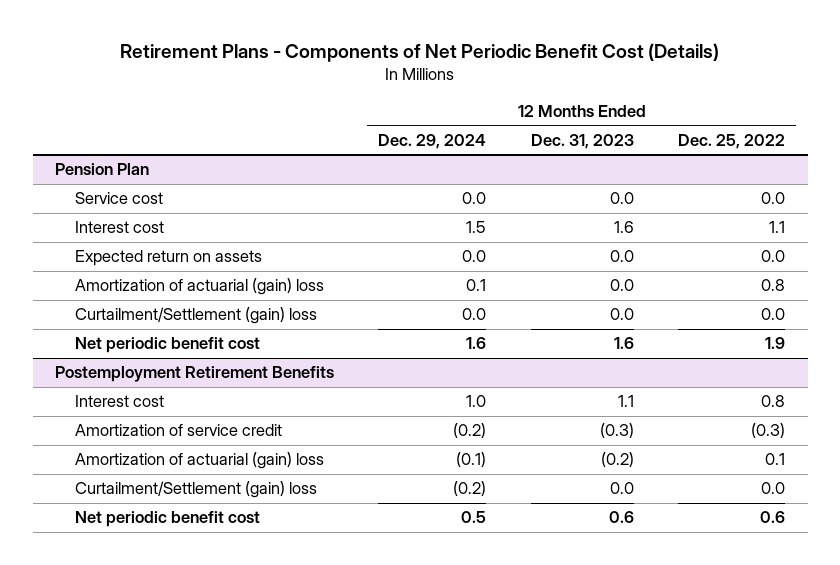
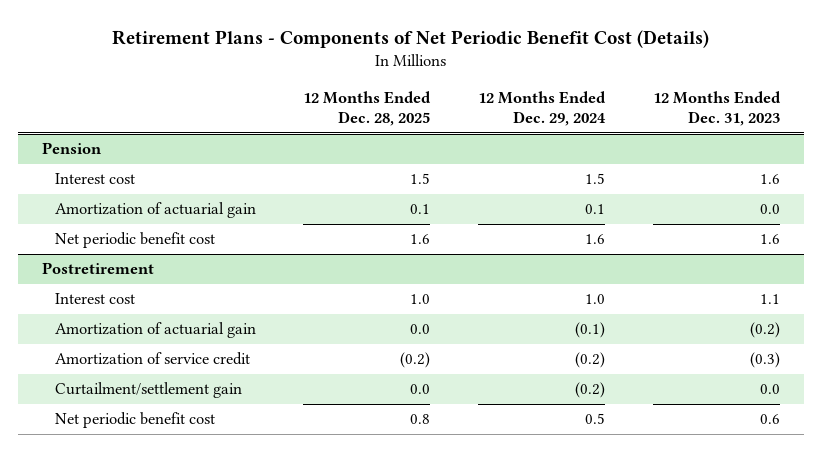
- | 12 Months Ended Dec. 29, 2024 | 12 Months Ended Dec. 31, 2023 | 12 Months Ended Dec. 25, 2022
+ | 12 Months Ended Dec. 28, 2025 | 12 Months Ended Dec. 29, 2024 | 12 Months Ended Dec. 31, 2023
- Pension Plan
- Service cost | 0.0 | 0.0 | 0.0
+ Pension
- Expected return on assets | 0.0 | 0.0 | 0.0
- Amortization of actuarial (gain) loss | 0.1 | 0.0 | 0.8
- Curtailment/Settlement (gain) loss | 0.0 | 0.0 | 0.0
+ Amortization of actuarial gain | 0.1 | 0.1 | 0.0
- Postemployment Retirement Benefits
+ Postretirement
+ Amortization of actuarial gain | 0.0 | (0.1) | (0.2)
- Amortization of actuarial (gain) loss | (0.1) | (0.2) | 0.1
- Curtailment/Settlement (gain) loss | (0.2) | 0.0 | 0.0
+ Curtailment/settlement gain | 0.0 | (0.2) | 0.0

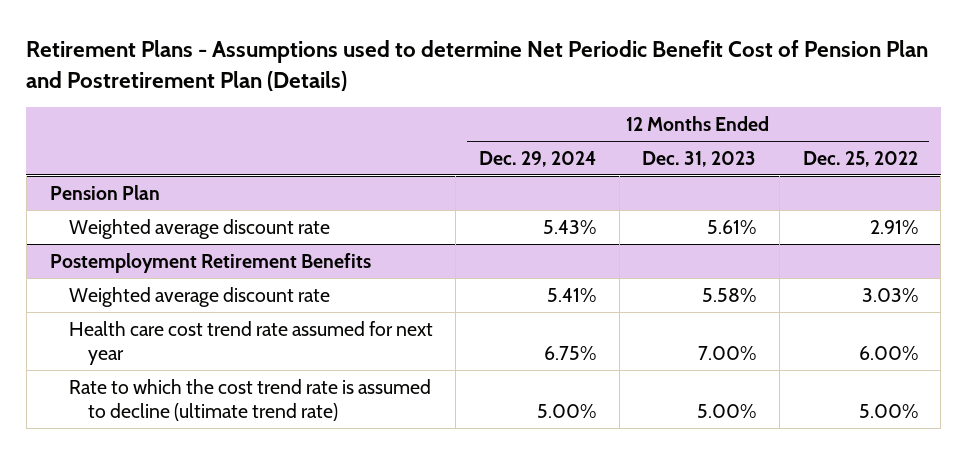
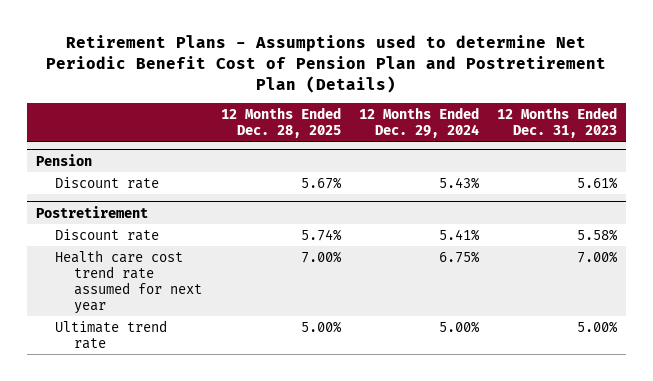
- | 12 Months Ended Dec. 29, 2024 | 12 Months Ended Dec. 31, 2023 | 12 Months Ended Dec. 25, 2022
+ | 12 Months Ended Dec. 28, 2025 | 12 Months Ended Dec. 29, 2024 | 12 Months Ended Dec. 31, 2023
- Pension Plan
- Weighted average discount rate | 5.43% | 5.61% | 2.91%
- Postemployment Retirement Benefits
- Weighted average discount rate | 5.41% | 5.58% | 3.03%
+ Pension
+ Discount rate | 5.67% | 5.43% | 5.61%
+ Postretirement
+ Discount rate | 5.74% | 5.41% | 5.58%
- Rate to which the cost trend rate is assumed to decline (ultimate trend rate) | 5.00% | 5.00% | 5.00%
+ Ultimate trend rate | 5.00% | 5.00% | 5.00%

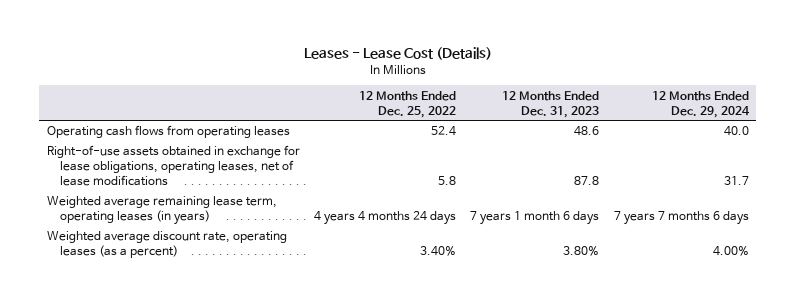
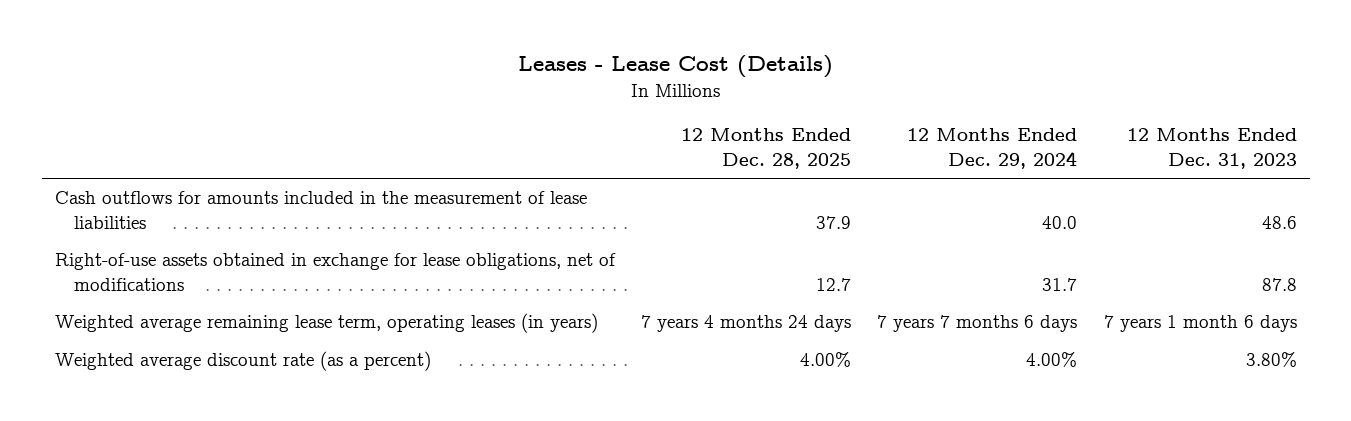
- | 12 Months Ended Dec. 25, 2022 | 12 Months Ended Dec. 31, 2023 | 12 Months Ended Dec. 29, 2024
+ | 12 Months Ended Dec. 28, 2025 | 12 Months Ended Dec. 29, 2024 | 12 Months Ended Dec. 31, 2023
- Operating cash flows from operating leases | 52.4 | 48.6 | 40.0
- Right-of-use assets obtained in exchange for lease obligations, operating leases, net of lease modifications | 5.8 | 87.8 | 31.7
+ Cash outflows for amounts included in the measurement of lease liabilities | 37.9 | 40.0 | 48.6
+ Right-of-use assets obtained in exchange for lease obligations, net of modifications | 12.7 | 31.7 | 87.8
- Weighted average discount rate, operating leases (as a percent) | 3.40% | 3.80% | 4.00%
+ Weighted average discount rate (as a percent) | 4.00% | 4.00% | 3.80%

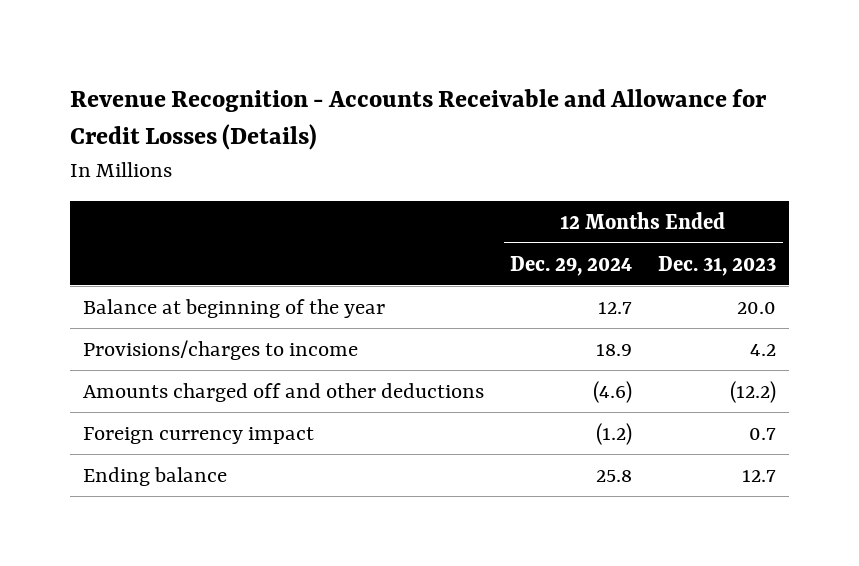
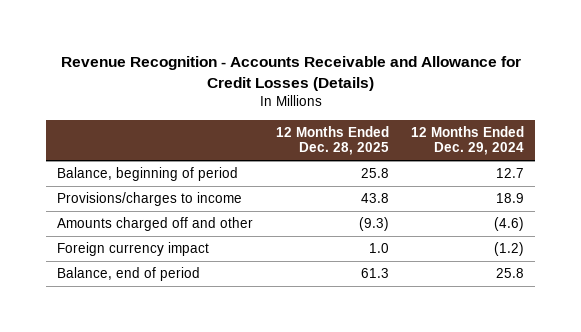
- | 12 Months Ended Dec. 29, 2024 | 12 Months Ended Dec. 31, 2023
+ | 12 Months Ended Dec. 28, 2025 | 12 Months Ended Dec. 29, 2024
- Balance at beginning of the year | 12.7 | 20.0
+ Balance, beginning of period | 25.8 | 12.7
- Amounts charged off and other deductions | (4.6) | (12.2)
+ Amounts charged off and other | (9.3) | (4.6)
- Ending balance | 25.8 | 12.7
+ Balance, end of period | 61.3 | 25.8

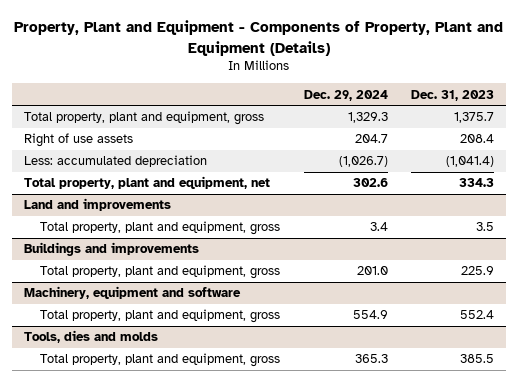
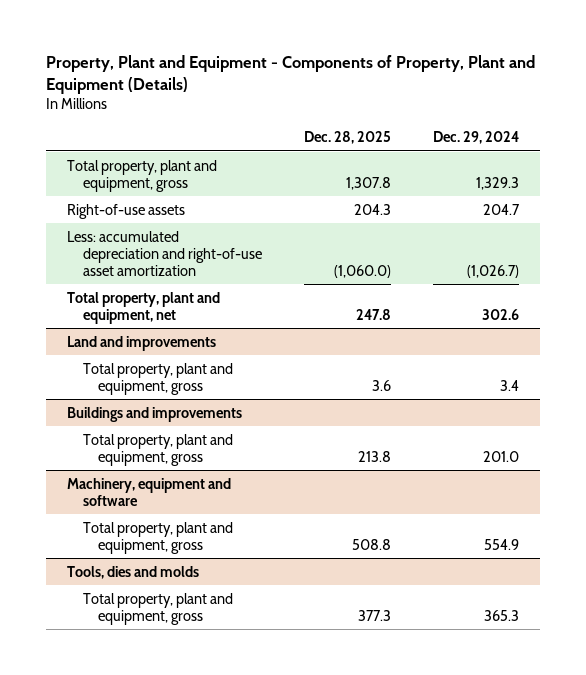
- | Dec. 29, 2024 | Dec. 31, 2023
+ | Dec. 28, 2025 | Dec. 29, 2024
- Right of use assets | 204.7 | 208.4
- Less: accumulated depreciation | (1,026.7) | (1,041.4)
+ Right-of-use assets | 204.3 | 204.7
+ Less: accumulated depreciation and right-of-use asset amortization | (1,060.0) | (1,026.7)

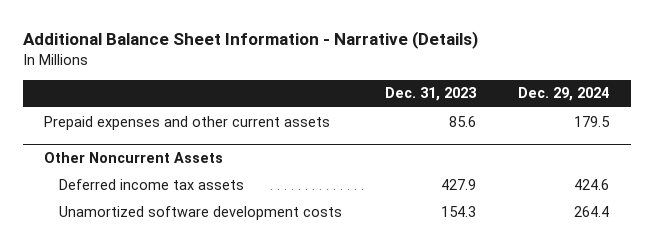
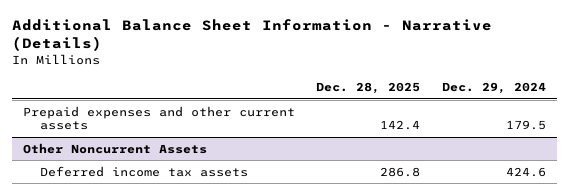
- | Dec. 31, 2023 | Dec. 29, 2024
+ | Dec. 28, 2025 | Dec. 29, 2024
@ Other Noncurrent Assets
- Unamortized software development costs | 154.3 | 264.4

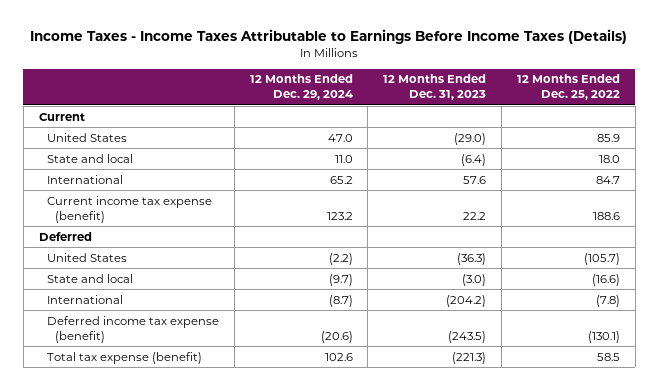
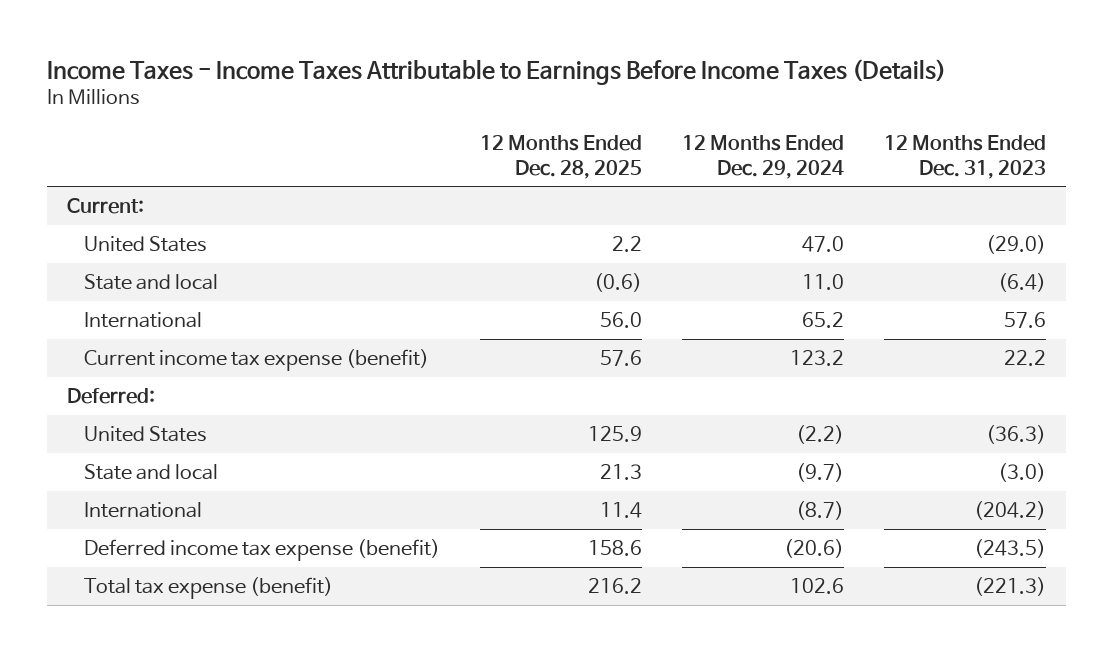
- | 12 Months Ended Dec. 29, 2024 | 12 Months Ended Dec. 31, 2023 | 12 Months Ended Dec. 25, 2022
+ | 12 Months Ended Dec. 28, 2025 | 12 Months Ended Dec. 29, 2024 | 12 Months Ended Dec. 31, 2023
- Current
+ Current:
- Deferred
+ Deferred:

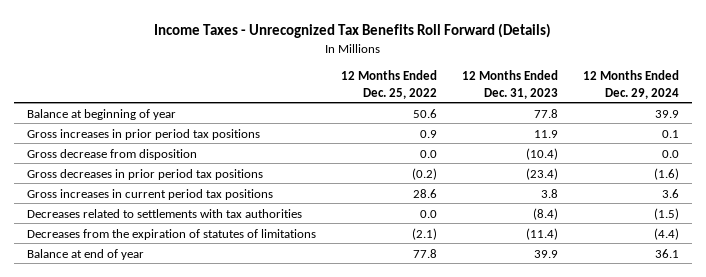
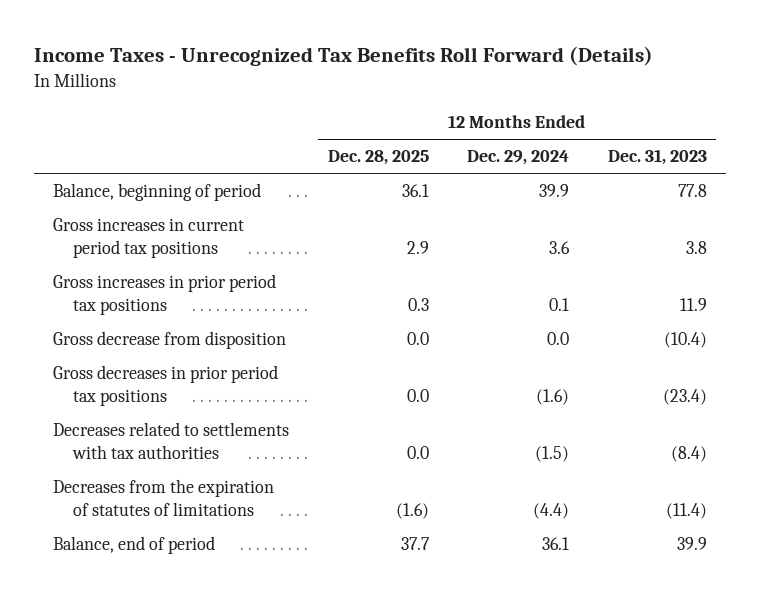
- | 12 Months Ended Dec. 25, 2022 | 12 Months Ended Dec. 31, 2023 | 12 Months Ended Dec. 29, 2024
+ | 12 Months Ended Dec. 28, 2025 | 12 Months Ended Dec. 29, 2024 | 12 Months Ended Dec. 31, 2023
- Balance at beginning of year | 50.6 | 77.8 | 39.9
+ Balance, beginning of period | 36.1 | 39.9 | 77.8
moved up: Gross increases in current period tax positions | 2.9 | 3.6 | 3.8
- Balance at end of year | 77.8 | 39.9 | 36.1
+ Balance, end of period | 37.7 | 36.1 | 39.9

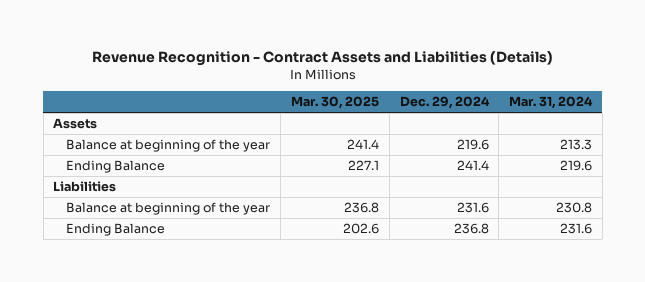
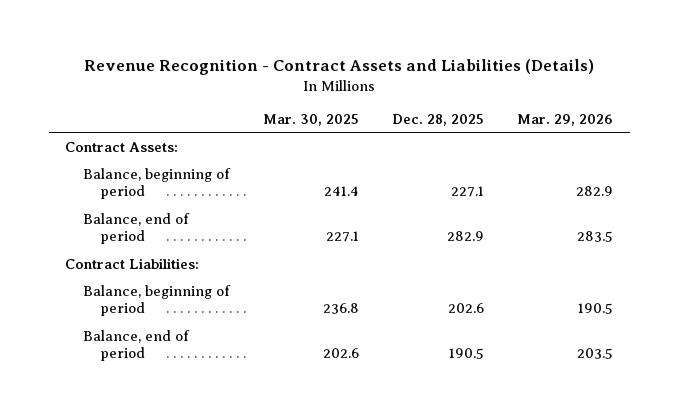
- | Mar. 30, 2025 | Dec. 29, 2024 | Mar. 31, 2024
+ | Mar. 30, 2025 | Dec. 28, 2025 | Mar. 29, 2026
- Assets
- Balance at beginning of the year | 241.4 | 219.6 | 213.3
- Ending Balance | 227.1 | 241.4 | 219.6
- Liabilities
- Balance at beginning of the year | 236.8 | 231.6 | 230.8
- Ending Balance | 202.6 | 236.8 | 231.6
+ Contract Assets:
+ Balance, beginning of period | 241.4 | 227.1 | 282.9
+ Balance, end of period | 227.1 | 282.9 | 283.5
+ Contract Liabilities:
+ Balance, beginning of period | 236.8 | 202.6 | 190.5
+ Balance, end of period | 202.6 | 190.5 | 203.5

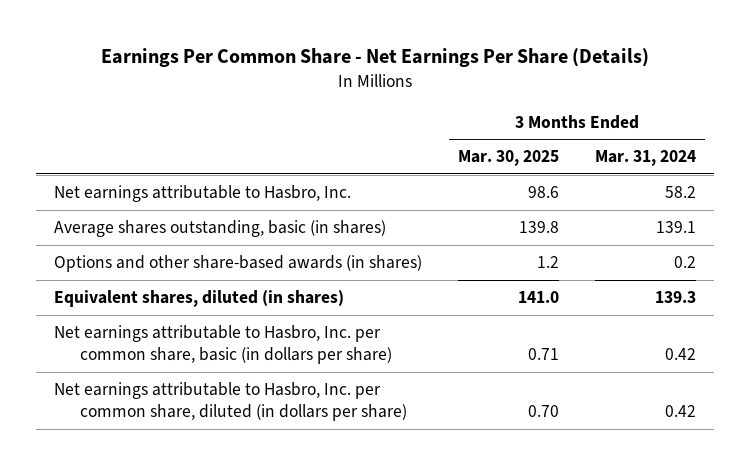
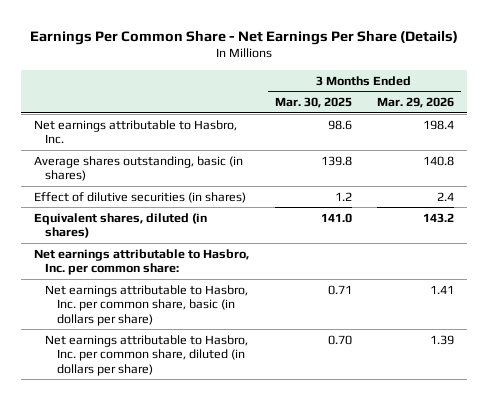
- | 3 Months Ended Mar. 30, 2025 | 3 Months Ended Mar. 31, 2024
+ | 3 Months Ended Mar. 30, 2025 | 3 Months Ended Mar. 29, 2026
- Options and other share-based awards (in shares) | 1.2 | 0.2
+ Effect of dilutive securities (in shares) | 1.2 | 2.4
+ Net earnings attributable to Hasbro, Inc. per common share:

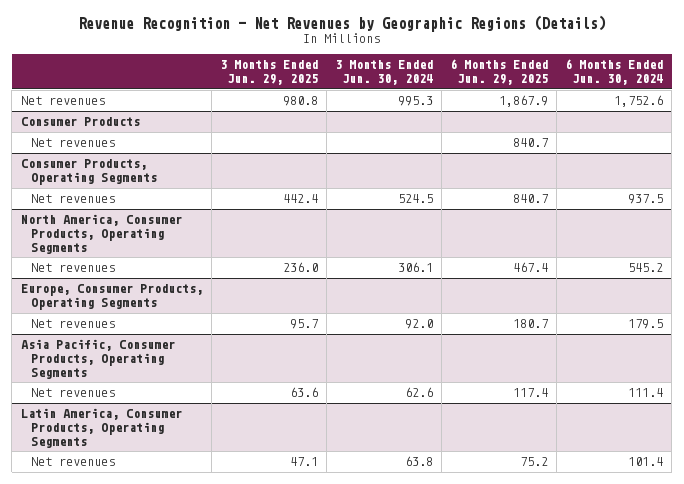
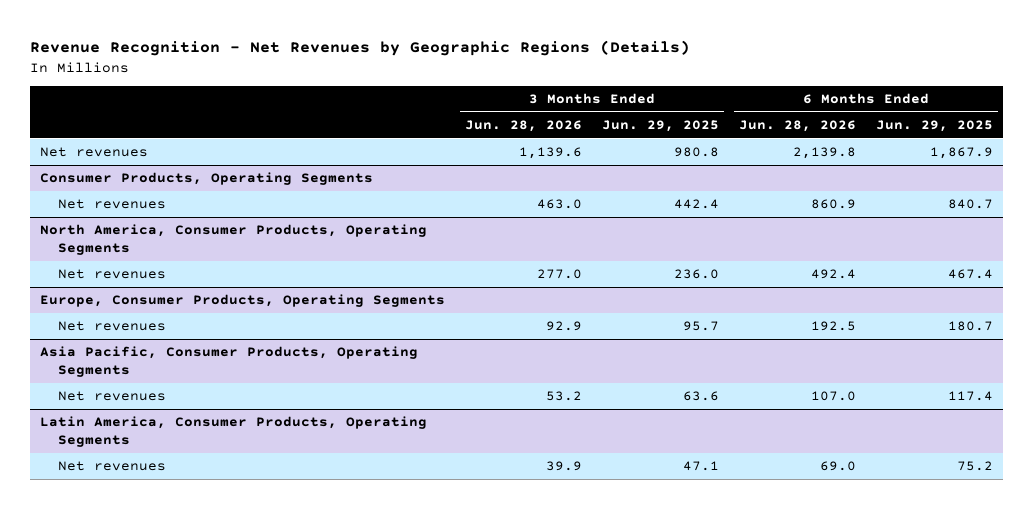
- | 3 Months Ended Jun. 29, 2025 | 3 Months Ended Jun. 30, 2024 | 6 Months Ended Jun. 29, 2025 | 6 Months Ended Jun. 30, 2024
+ | 3 Months Ended Jun. 28, 2026 | 3 Months Ended Jun. 29, 2025 | 6 Months Ended Jun. 28, 2026 | 6 Months Ended Jun. 29, 2025
- Consumer Products
- Net revenues | | | 840.7 |

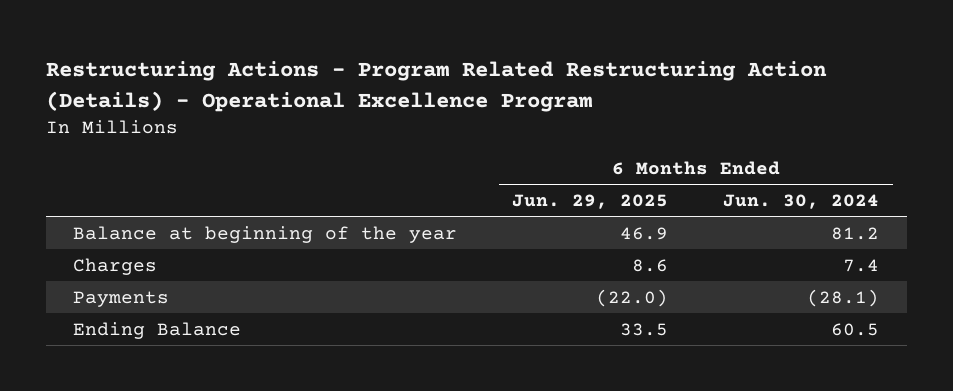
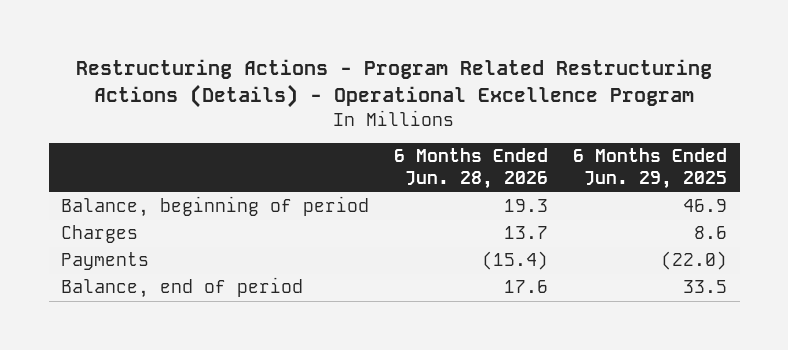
- Restructuring Actions - Program Related Restructuring Action (Details) - Operational Excellence Program
+ Restructuring Actions - Program Related Restructuring Actions (Details) - Operational Excellence Program
- | 6 Months Ended Jun. 29, 2025 | 6 Months Ended Jun. 30, 2024
+ | 6 Months Ended Jun. 28, 2026 | 6 Months Ended Jun. 29, 2025
- Balance at beginning of the year | 46.9 | 81.2
+ Balance, beginning of period | 19.3 | 46.9
- Ending Balance | 33.5 | 60.5
+ Balance, end of period | 17.6 | 33.5

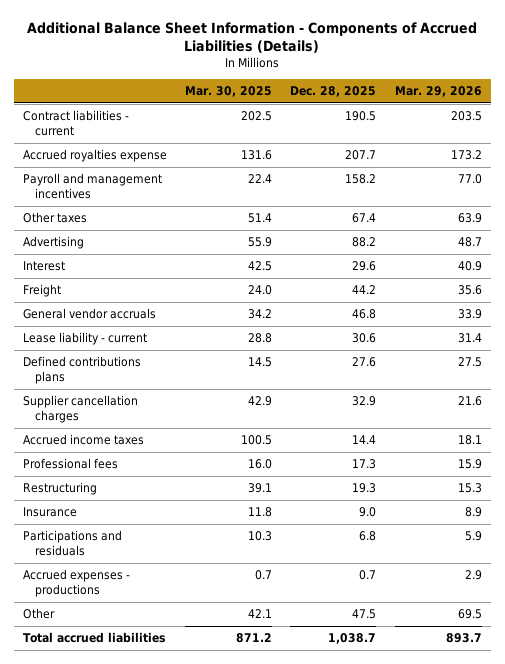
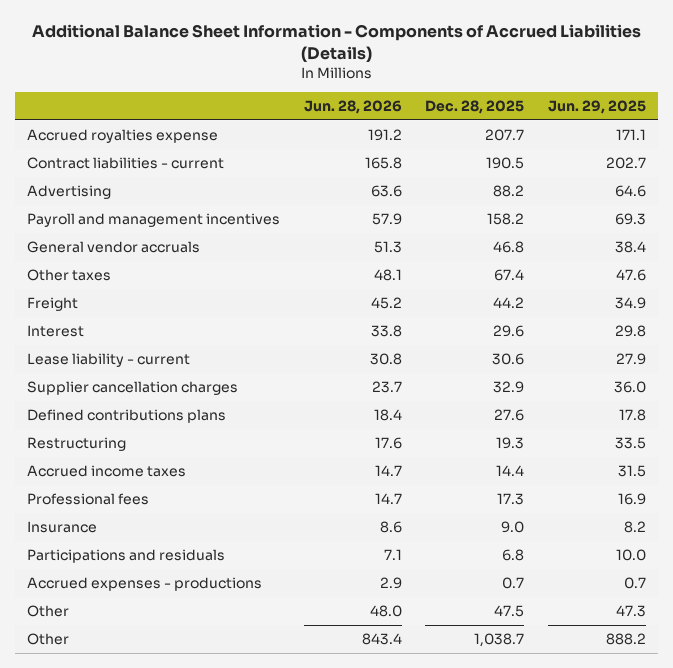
- | Mar. 30, 2025 | Dec. 28, 2025 | Mar. 29, 2026
+ | Jun. 28, 2026 | Dec. 28, 2025 | Jun. 29, 2025
moved down: Contract liabilities - current | 165.8 | 190.5 | 202.7
moved up: Advertising | 63.6 | 88.2 | 64.6
moved up: General vendor accruals | 51.3 | 46.8 | 38.4
moved down: Interest | 33.8 | 29.6 | 29.8
moved down: Defined contributions plans | 18.4 | 27.6 | 17.8
moved up: Restructuring | 17.6 | 19.3 | 33.5
- Total accrued liabilities | 871.2 | 1,038.7 | 893.7
+ Other | 843.4 | 1,038.7 | 888.2

